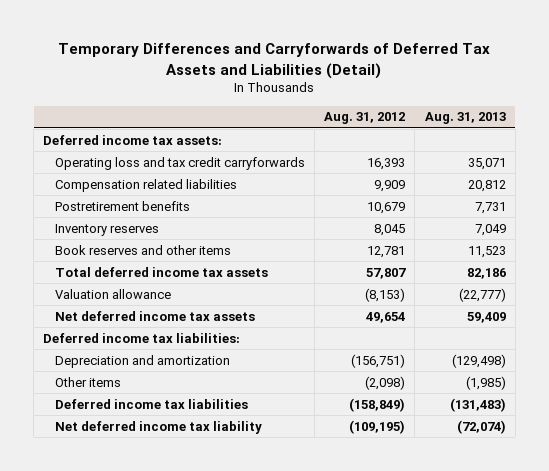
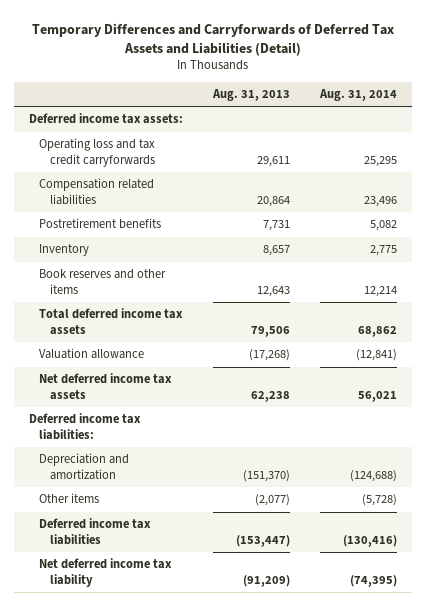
- | Aug. 31, 2012 | Aug. 31, 2013
+ | Aug. 31, 2013 | Aug. 31, 2014
- Operating loss and tax credit carryforwards | 16,393 | 35,071
- Compensation related liabilities | 9,909 | 20,812
+ Operating loss and tax credit carryforwards | 29,611 | 25,295
+ Compensation related liabilities | 20,864 | 23,496
- Inventory reserves | 8,045 | 7,049
- Book reserves and other items | 12,781 | 11,523
- Total deferred income tax assets | 57,807 | 82,186
- Valuation allowance | (8,153) | (22,777)
- Net deferred income tax assets | 49,654 | 59,409
+ Inventory | 8,657 | 2,775
+ Book reserves and other items | 12,643 | 12,214
+ Total deferred income tax assets | 79,506 | 68,862
+ Valuation allowance | (17,268) | (12,841)
+ Net deferred income tax assets | 62,238 | 56,021
- Depreciation and amortization | (156,751) | (129,498)
- Other items | (2,098) | (1,985)
- Deferred income tax liabilities | (158,849) | (131,483)
- Net deferred income tax liability | (109,195) | (72,074)
+ Depreciation and amortization | (151,370) | (124,688)
+ Other items | (2,077) | (5,728)
+ Deferred income tax liabilities | (153,447) | (130,416)
+ Net deferred income tax liability | (91,209) | (74,395)

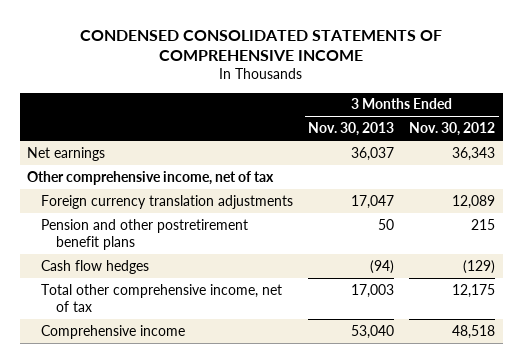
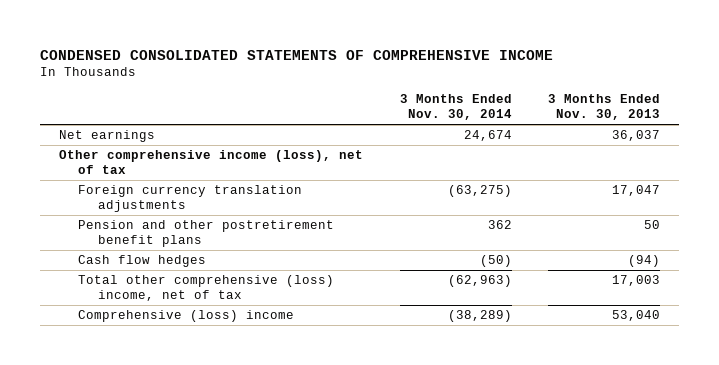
- | 3 Months Ended Nov. 30, 2013 | 3 Months Ended Nov. 30, 2012
+ | 3 Months Ended Nov. 30, 2014 | 3 Months Ended Nov. 30, 2013
- Other comprehensive income, net of tax
+ Other comprehensive income (loss), net of tax
- Total other comprehensive income, net of tax | 17,003 | 12,175
- Comprehensive income | 53,040 | 48,518
+ Total other comprehensive (loss) income, net of tax | (62,963) | 17,003
+ Comprehensive (loss) income | (38,289) | 53,040

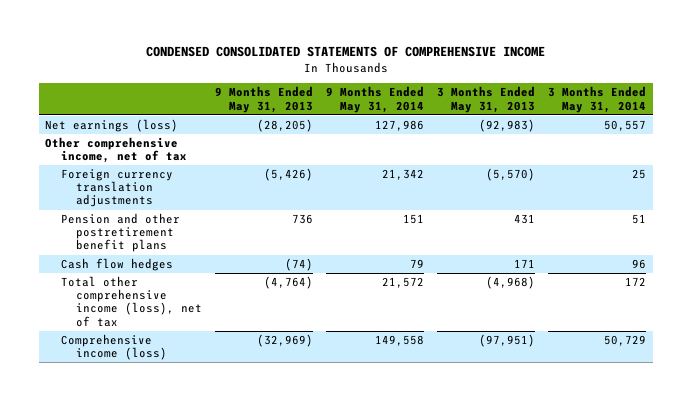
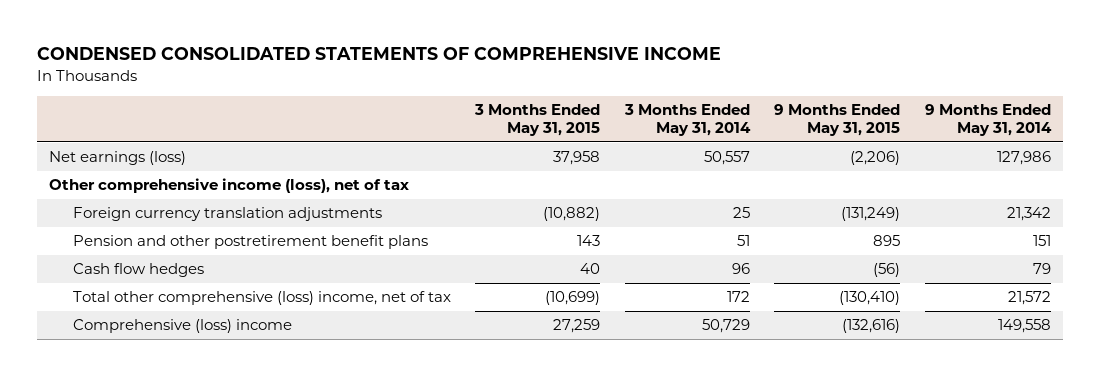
- | 9 Months Ended May 31, 2013 | 9 Months Ended May 31, 2014 | 3 Months Ended May 31, 2013 | 3 Months Ended May 31, 2014
+ | 3 Months Ended May 31, 2015 | 3 Months Ended May 31, 2014 | 9 Months Ended May 31, 2015 | 9 Months Ended May 31, 2014
- Other comprehensive income, net of tax
+ Other comprehensive income (loss), net of tax
- Total other comprehensive income (loss), net of tax | (4,764) | 21,572 | (4,968) | 172
- Comprehensive income (loss) | (32,969) | 149,558 | (97,951) | 50,729
+ Total other comprehensive (loss) income, net of tax | (10,699) | 172 | (130,410) | 21,572
+ Comprehensive (loss) income | 27,259 | 50,729 | (132,616) | 149,558

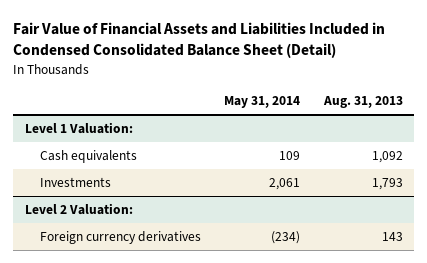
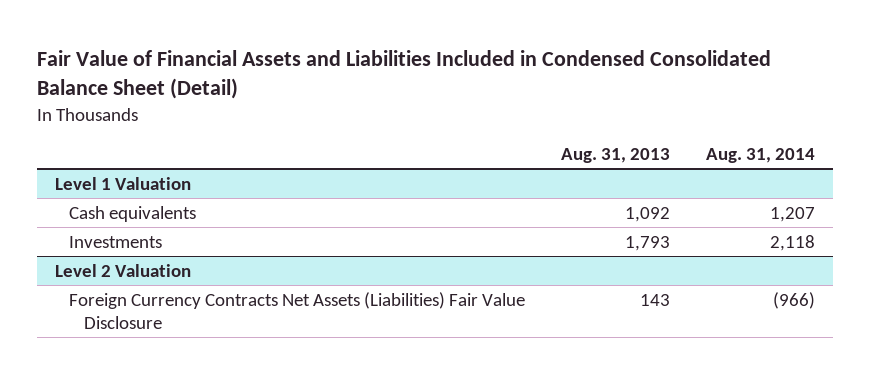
- | May 31, 2014 | Aug. 31, 2013
+ | Aug. 31, 2013 | Aug. 31, 2014
- Level 1 Valuation:
+ Level 1 Valuation
- Level 2 Valuation:
- Foreign currency derivatives | (234) | 143
+ Level 2 Valuation
+ Foreign Currency Contracts Net Assets (Liabilities) Fair Value Disclosure | 143 | (966)

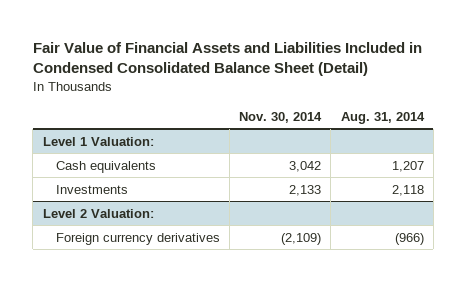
- | Aug. 31, 2013 | Aug. 31, 2014
+ | Nov. 30, 2014 | Aug. 31, 2014
- Level 1 Valuation
+ Level 1 Valuation:
- Level 2 Valuation
- Foreign Currency Contracts Net Assets (Liabilities) Fair Value Disclosure | 143 | (966)
+ Level 2 Valuation:
+ Foreign currency derivatives | (2,109) | (966)

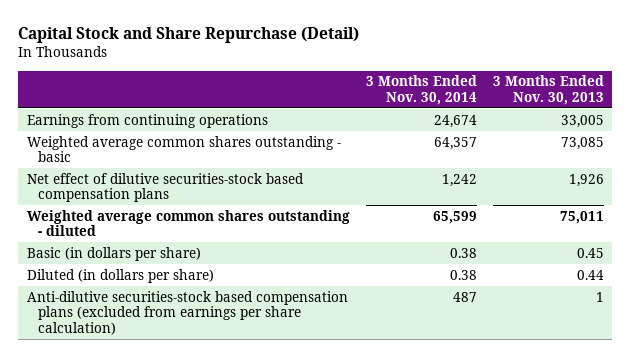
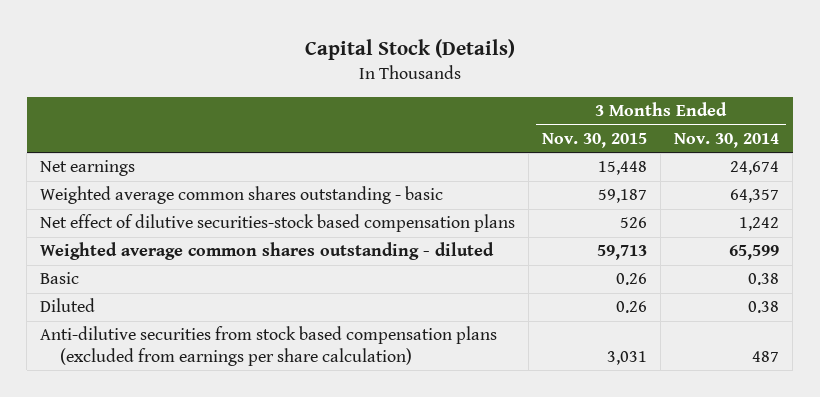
- Capital Stock and Share Repurchase (Detail)
+ Capital Stock (Details)
- | 3 Months Ended Nov. 30, 2014 | 3 Months Ended Nov. 30, 2013
+ | 3 Months Ended Nov. 30, 2015 | 3 Months Ended Nov. 30, 2014
- Earnings from continuing operations | 24,674 | 33,005
+ Net earnings | 15,448 | 24,674
- Basic (in dollars per share) | 0.38 | 0.45
- Diluted (in dollars per share) | 0.38 | 0.44
- Anti-dilutive securities-stock based compensation plans (excluded from earnings per share calculation) | 487 | 1
+ Basic | 0.26 | 0.38
+ Diluted | 0.26 | 0.38
+ Anti-dilutive securities from stock based compensation plans (excluded from earnings per share calculation) | 3,031 | 487

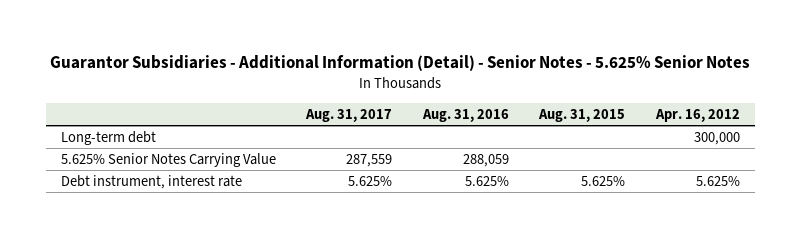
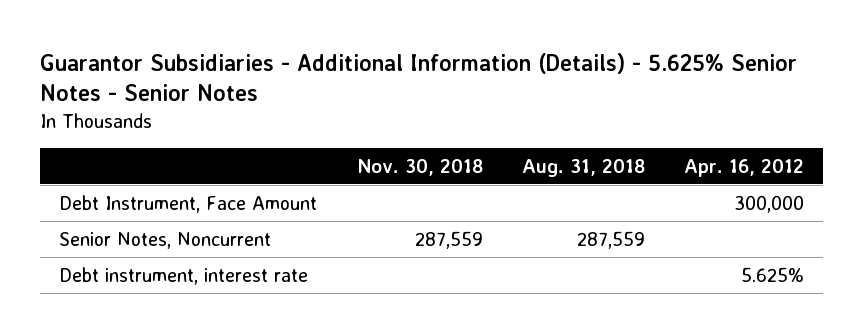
- Guarantor Subsidiaries - Additional Information (Detail) - Senior Notes - 5.625% Senior Notes
+ Guarantor Subsidiaries - Additional Information (Details) - 5.625% Senior Notes - Senior Notes
- | Aug. 31, 2017 | Aug. 31, 2016 | Aug. 31, 2015 | Apr. 16, 2012
+ | Nov. 30, 2018 | Aug. 31, 2018 | Apr. 16, 2012
- Long-term debt | | | | 300,000
- 5.625% Senior Notes Carrying Value | 287,559 | 288,059 | |
+ Debt Instrument, Face Amount | | | 300,000
+ Senior Notes, Noncurrent | 287,559 | 287,559 |

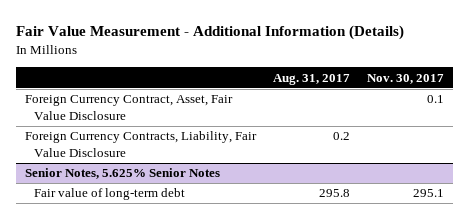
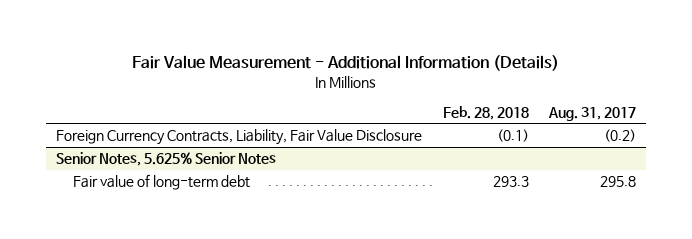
- | Aug. 31, 2017 | Nov. 30, 2017
+ | Feb. 28, 2018 | Aug. 31, 2017
- Foreign Currency Contract, Asset, Fair Value Disclosure | | 0.1
- Foreign Currency Contracts, Liability, Fair Value Disclosure | 0.2 |
+ Foreign Currency Contracts, Liability, Fair Value Disclosure | (0.1) | (0.2)

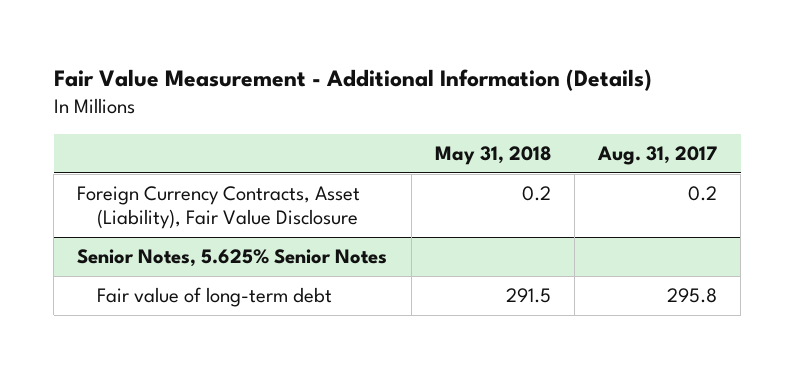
- | Feb. 28, 2018 | Aug. 31, 2017
+ | May 31, 2018 | Aug. 31, 2017
- Foreign Currency Contracts, Liability, Fair Value Disclosure | (0.1) | (0.2)
+ Foreign Currency Contracts, Asset (Liability), Fair Value Disclosure | 0.2 | 0.2

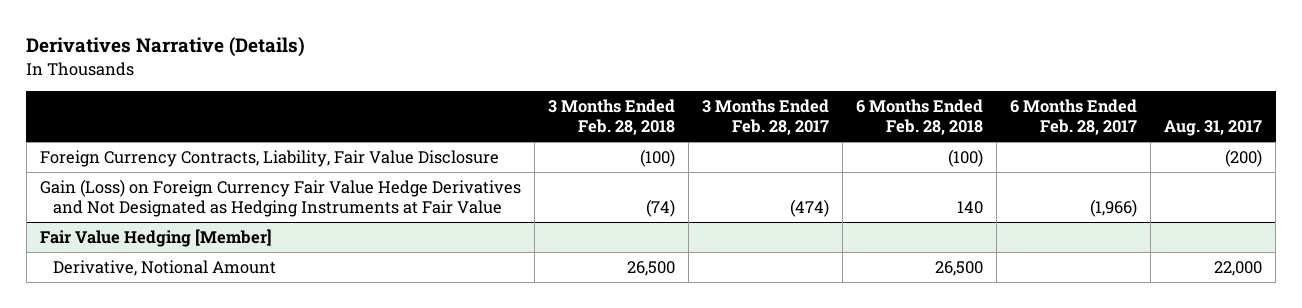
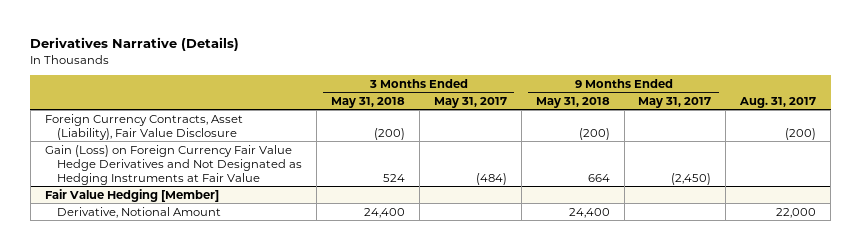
- | 3 Months Ended Feb. 28, 2018 | 3 Months Ended Feb. 28, 2017 | 6 Months Ended Feb. 28, 2018 | 6 Months Ended Feb. 28, 2017 | Aug. 31, 2017
+ | 3 Months Ended May 31, 2018 | 3 Months Ended May 31, 2017 | 9 Months Ended May 31, 2018 | 9 Months Ended May 31, 2017 | Aug. 31, 2017
- Foreign Currency Contracts, Liability, Fair Value Disclosure | (100) | | (100) | | (200)
+ Foreign Currency Contracts, Asset (Liability), Fair Value Disclosure | (200) | | (200) | | (200)

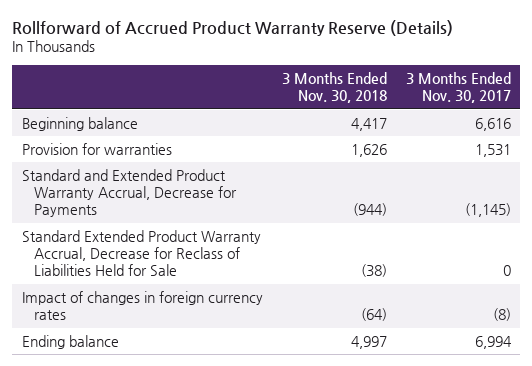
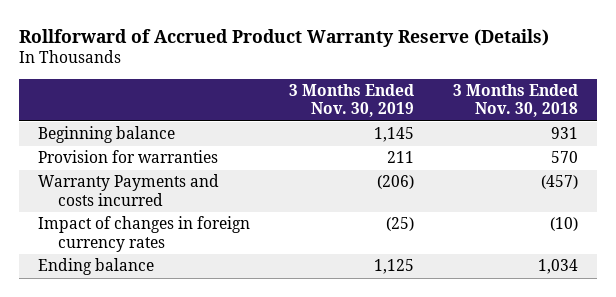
- | 3 Months Ended Nov. 30, 2018 | 3 Months Ended Nov. 30, 2017
+ | 3 Months Ended Nov. 30, 2019 | 3 Months Ended Nov. 30, 2018
- Beginning balance | 4,417 | 6,616
- Provision for warranties | 1,626 | 1,531
- Standard and Extended Product Warranty Accrual, Decrease for Payments | (944) | (1,145)
- Standard Extended Product Warranty Accrual, Decrease for Reclass of Liabilities Held for Sale | (38) | 0
- Impact of changes in foreign currency rates | (64) | (8)
- Ending balance | 4,997 | 6,994
+ Beginning balance | 1,145 | 931
+ Provision for warranties | 211 | 570
+ Warranty Payments and costs incurred | (206) | (457)
+ Impact of changes in foreign currency rates | (25) | (10)
+ Ending balance | 1,125 | 1,034

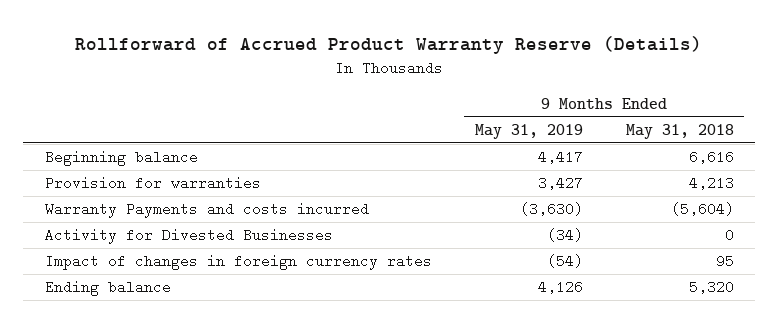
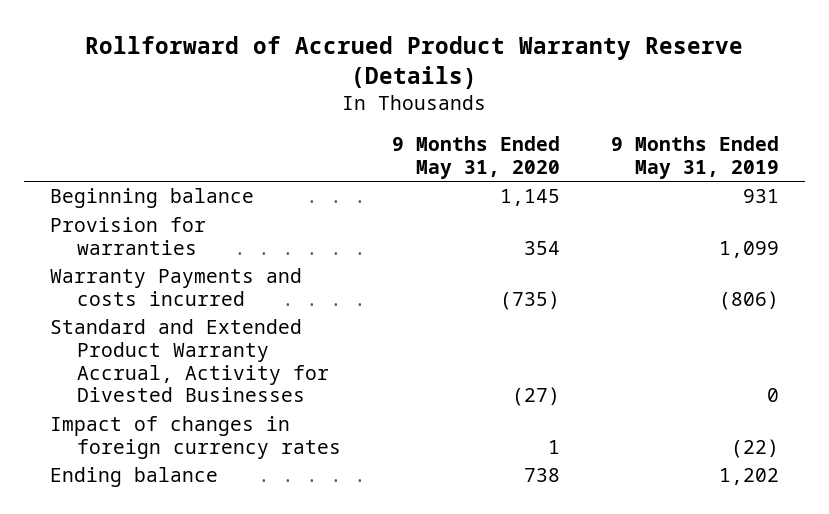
- | 9 Months Ended May 31, 2019 | 9 Months Ended May 31, 2018
+ | 9 Months Ended May 31, 2020 | 9 Months Ended May 31, 2019
- Beginning balance | 4,417 | 6,616
- Provision for warranties | 3,427 | 4,213
- Warranty Payments and costs incurred | (3,630) | (5,604)
- Activity for Divested Businesses | (34) | 0
- Impact of changes in foreign currency rates | (54) | 95
- Ending balance | 4,126 | 5,320
+ Beginning balance | 1,145 | 931
+ Provision for warranties | 354 | 1,099
+ Warranty Payments and costs incurred | (735) | (806)
+ Standard and Extended Product Warranty Accrual, Activity for Divested Businesses | (27) | 0
+ Impact of changes in foreign currency rates | 1 | (22)
+ Ending balance | 738 | 1,202

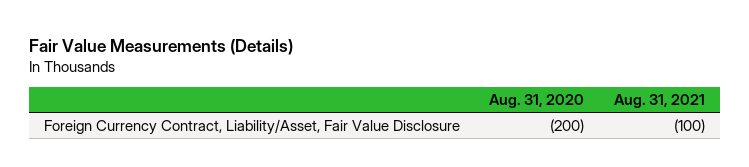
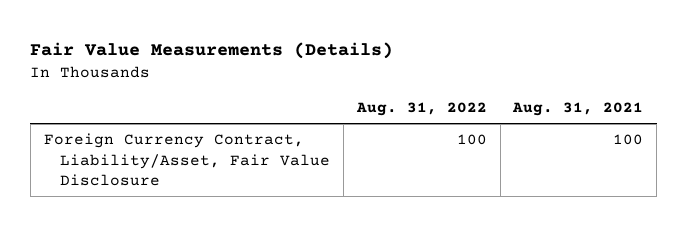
- | Aug. 31, 2020 | Aug. 31, 2021
+ | Aug. 31, 2022 | Aug. 31, 2021
- Foreign Currency Contract, Liability/Asset, Fair Value Disclosure | (200) | (100)
+ Foreign Currency Contract, Liability/Asset, Fair Value Disclosure | 100 | 100

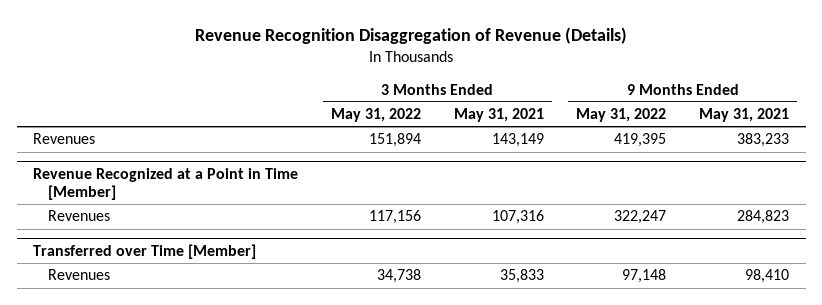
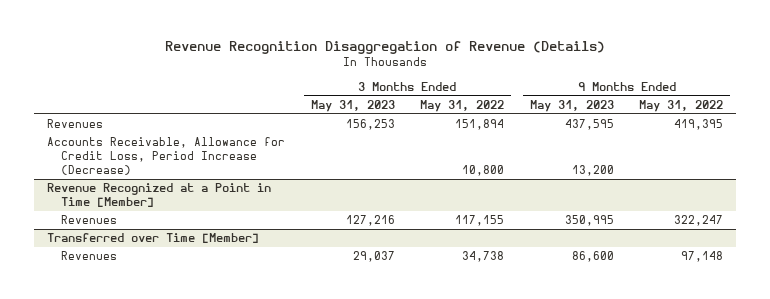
- | 3 Months Ended May 31, 2022 | 3 Months Ended May 31, 2021 | 9 Months Ended May 31, 2022 | 9 Months Ended May 31, 2021
+ | 3 Months Ended May 31, 2023 | 3 Months Ended May 31, 2022 | 9 Months Ended May 31, 2023 | 9 Months Ended May 31, 2022
+ Accounts Receivable, Allowance for Credit Loss, Period Increase (Decrease) | | 10,800 | 13,200 |
@ Revenue Recognized at a Point in Time [Member]
- Revenues | 117,156 | 107,316 | 322,247 | 284,823
+ Revenues | 127,216 | 117,155 | 350,995 | 322,247

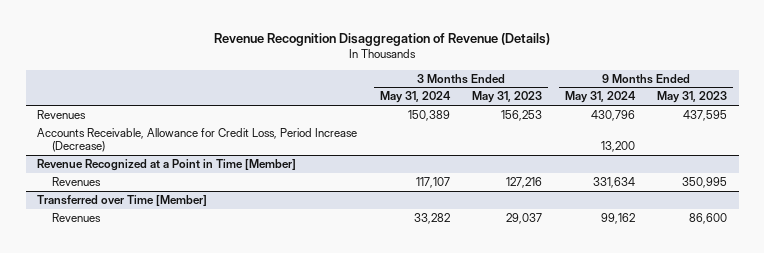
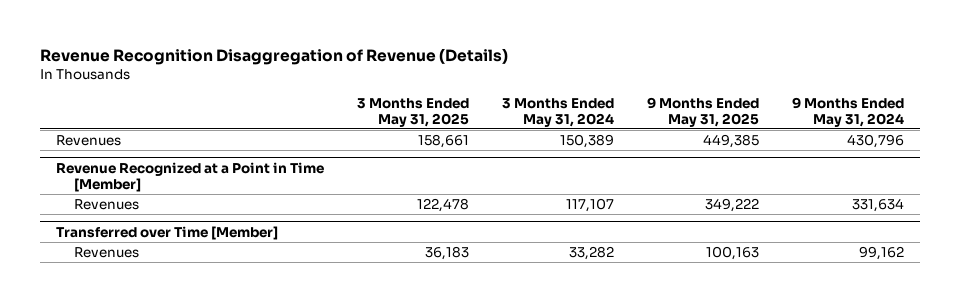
- | 3 Months Ended May 31, 2024 | 3 Months Ended May 31, 2023 | 9 Months Ended May 31, 2024 | 9 Months Ended May 31, 2023
+ | 3 Months Ended May 31, 2025 | 3 Months Ended May 31, 2024 | 9 Months Ended May 31, 2025 | 9 Months Ended May 31, 2024
- Accounts Receivable, Allowance for Credit Loss, Period Increase (Decrease) | | | 13,200 |

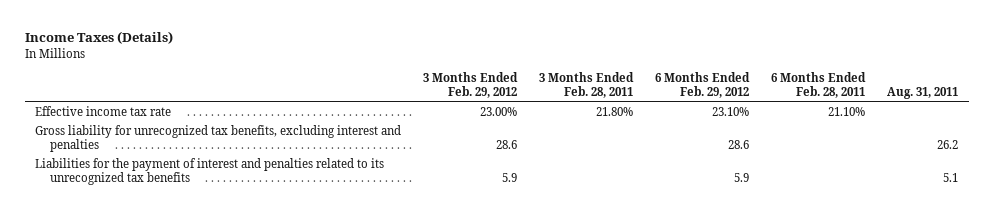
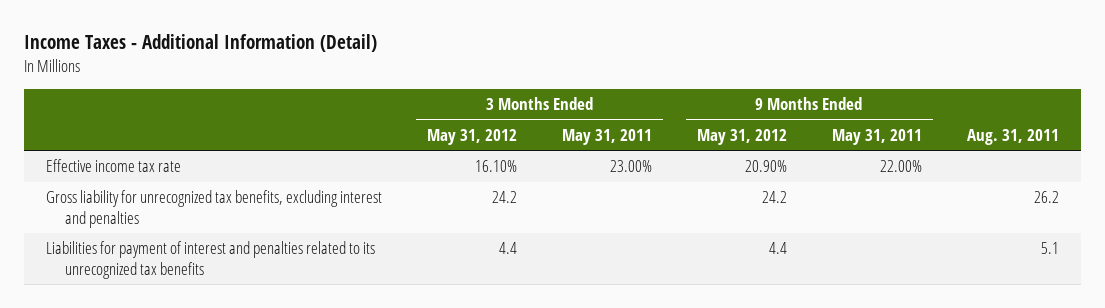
- Income Taxes (Details)
+ Income Taxes - Additional Information (Detail)
- | 3 Months Ended Feb. 29, 2012 | 3 Months Ended Feb. 28, 2011 | 6 Months Ended Feb. 29, 2012 | 6 Months Ended Feb. 28, 2011 | Aug. 31, 2011
+ | 3 Months Ended May 31, 2012 | 3 Months Ended May 31, 2011 | 9 Months Ended May 31, 2012 | 9 Months Ended May 31, 2011 | Aug. 31, 2011
- Liabilities for the payment of interest and penalties related to its unrecognized tax benefits | 5.9 | | 5.9 | | 5.1
+ Liabilities for payment of interest and penalties related to its unrecognized tax benefits | 4.4 | | 4.4 | | 5.1

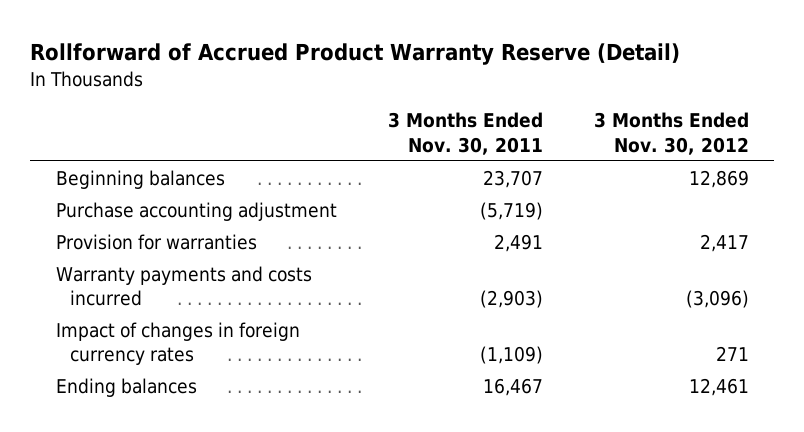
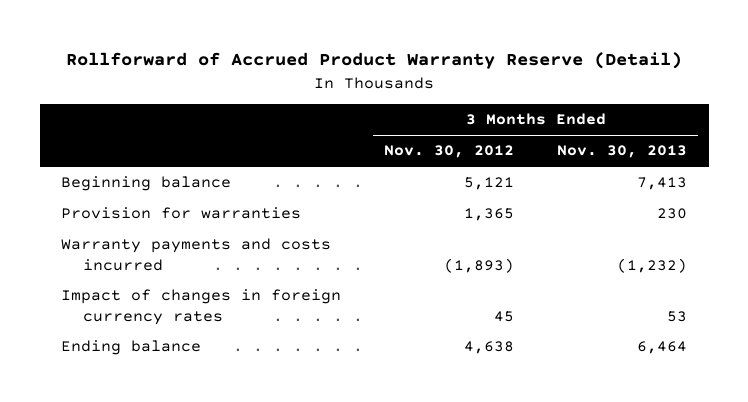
- | 3 Months Ended Nov. 30, 2011 | 3 Months Ended Nov. 30, 2012
+ | 3 Months Ended Nov. 30, 2012 | 3 Months Ended Nov. 30, 2013
- Beginning balances | 23,707 | 12,869
- Purchase accounting adjustment | (5,719) |
- Provision for warranties | 2,491 | 2,417
- Warranty payments and costs incurred | (2,903) | (3,096)
- Impact of changes in foreign currency rates | (1,109) | 271
- Ending balances | 16,467 | 12,461
+ Beginning balance | 5,121 | 7,413
+ Provision for warranties | 1,365 | 230
+ Warranty payments and costs incurred | (1,893) | (1,232)
+ Impact of changes in foreign currency rates | 45 | 53
+ Ending balance | 4,638 | 6,464

